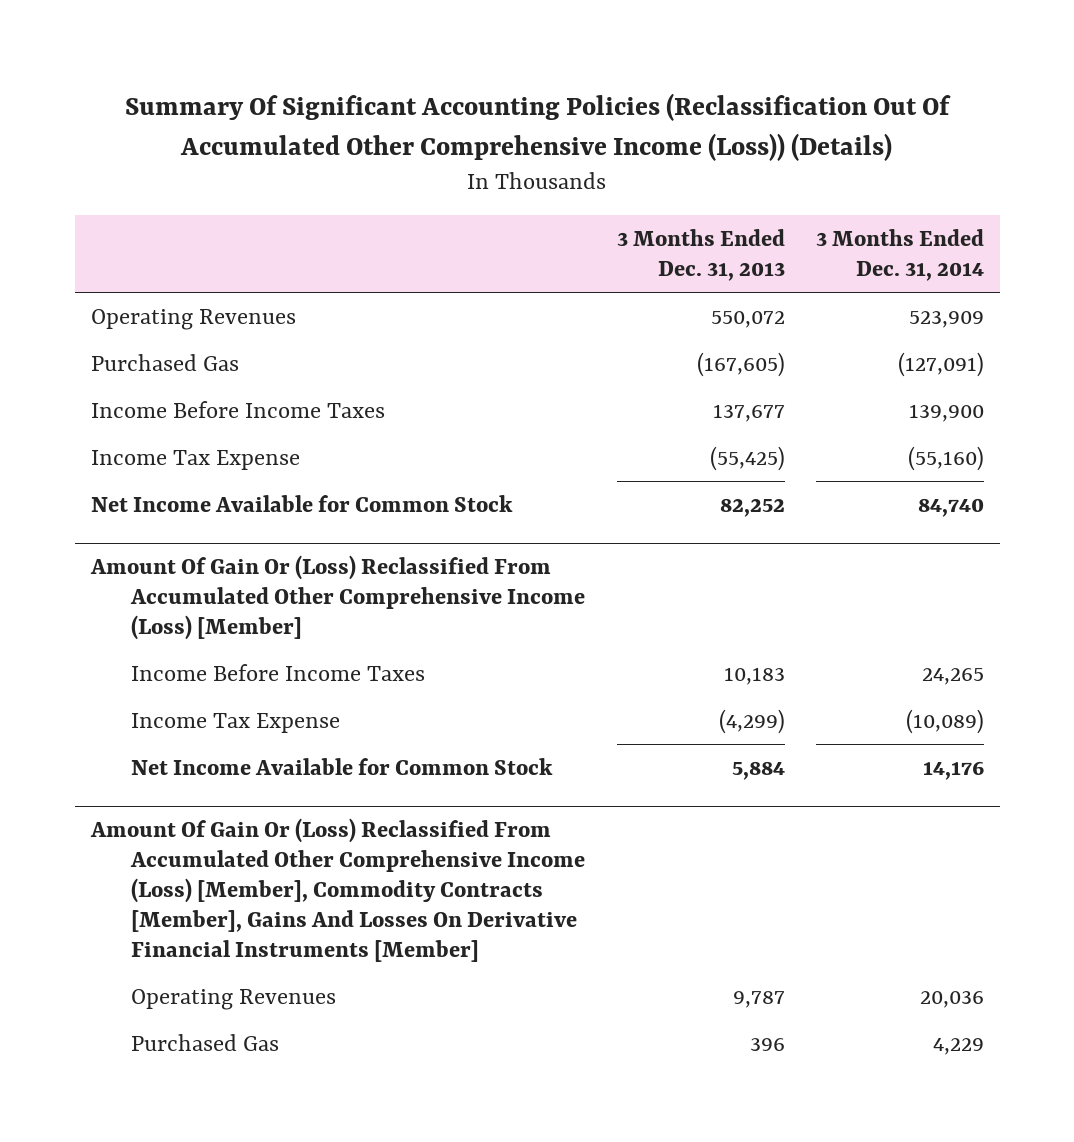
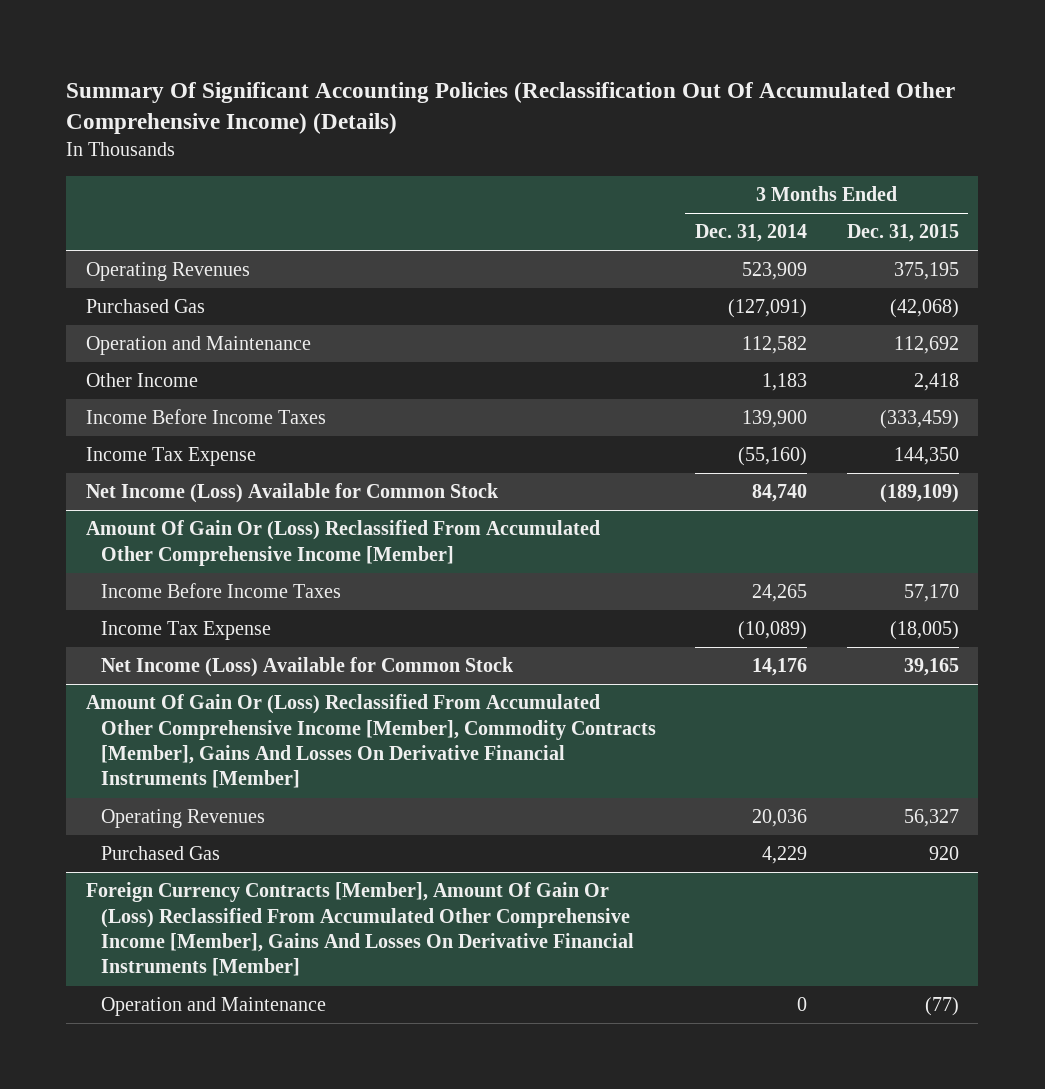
- Summary Of Significant Accounting Policies (Reclassification Out Of Accumulated Other Comprehensive Income (Loss)) (Details)
+ Summary Of Significant Accounting Policies (Reclassification Out Of Accumulated Other Comprehensive Income) (Details)
- | 3 Months Ended Dec. 31, 2013 | 3 Months Ended Dec. 31, 2014
+ | 3 Months Ended Dec. 31, 2014 | 3 Months Ended Dec. 31, 2015
+ Operation and Maintenance | 112,582 | 112,692
+ Other Income | 1,183 | 2,418
- Net Income Available for Common Stock | 82,252 | 84,740
- Amount Of Gain Or (Loss) Reclassified From Accumulated Other Comprehensive Income (Loss) [Member]
+ Net Income (Loss) Available for Common Stock | 84,740 | (189,109)
+ Amount Of Gain Or (Loss) Reclassified From Accumulated Other Comprehensive Income [Member]
- Net Income Available for Common Stock | 5,884 | 14,176
- Amount Of Gain Or (Loss) Reclassified From Accumulated Other Comprehensive Income (Loss) [Member], Commodity Contracts [Member], Gains And Losses On Derivative Financial Instruments [Member]
+ Net Income (Loss) Available for Common Stock | 14,176 | 39,165
+ Amount Of Gain Or (Loss) Reclassified From Accumulated Other Comprehensive Income [Member], Commodity Contracts [Member], Gains And Losses On Derivative Financial Instruments [Member]
+ Foreign Currency Contracts [Member], Amount Of Gain Or (Loss) Reclassified From Accumulated Other Comprehensive Income [Member], Gains And Losses On Derivative Financial Instruments [Member]
+ Operation and Maintenance | 0 | (77)

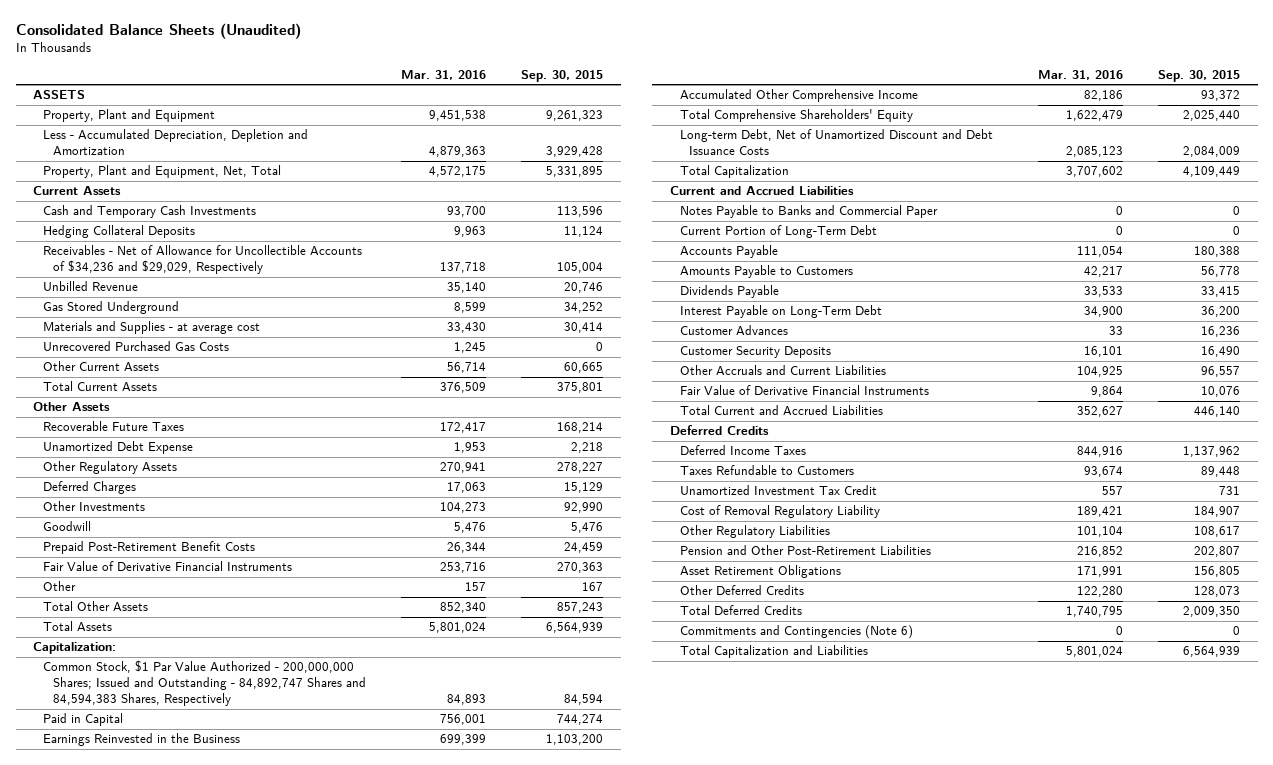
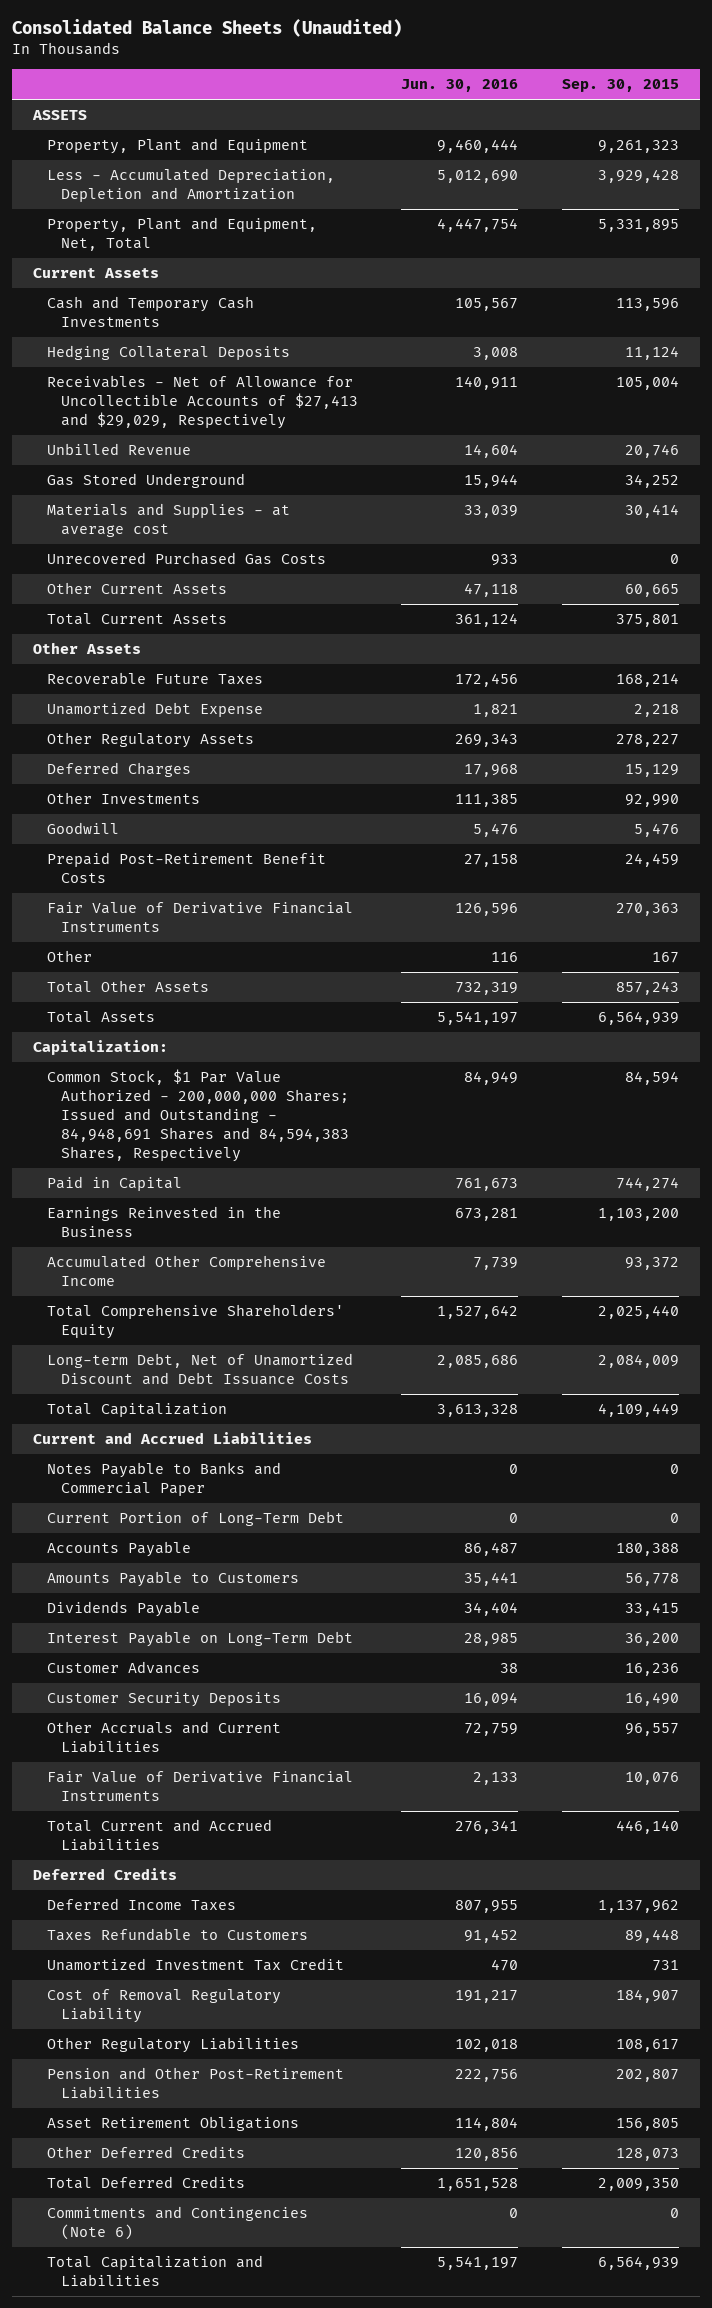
- | Mar. 31, 2016 | Sep. 30, 2015
+ | Jun. 30, 2016 | Sep. 30, 2015
- Receivables - Net of Allowance for Uncollectible Accounts of $34,236 and $29,029, Respectively | 137,718 | 105,004
+ Receivables - Net of Allowance for Uncollectible Accounts of $27,413 and $29,029, Respectively | 140,911 | 105,004
- Common Stock, $1 Par Value Authorized - 200,000,000 Shares; Issued and Outstanding - 84,892,747 Shares and 84,594,383 Shares, Respectively | 84,893 | 84,594
+ Common Stock, $1 Par Value Authorized - 200,000,000 Shares; Issued and Outstanding - 84,948,691 Shares and 84,594,383 Shares, Respectively | 84,949 | 84,594

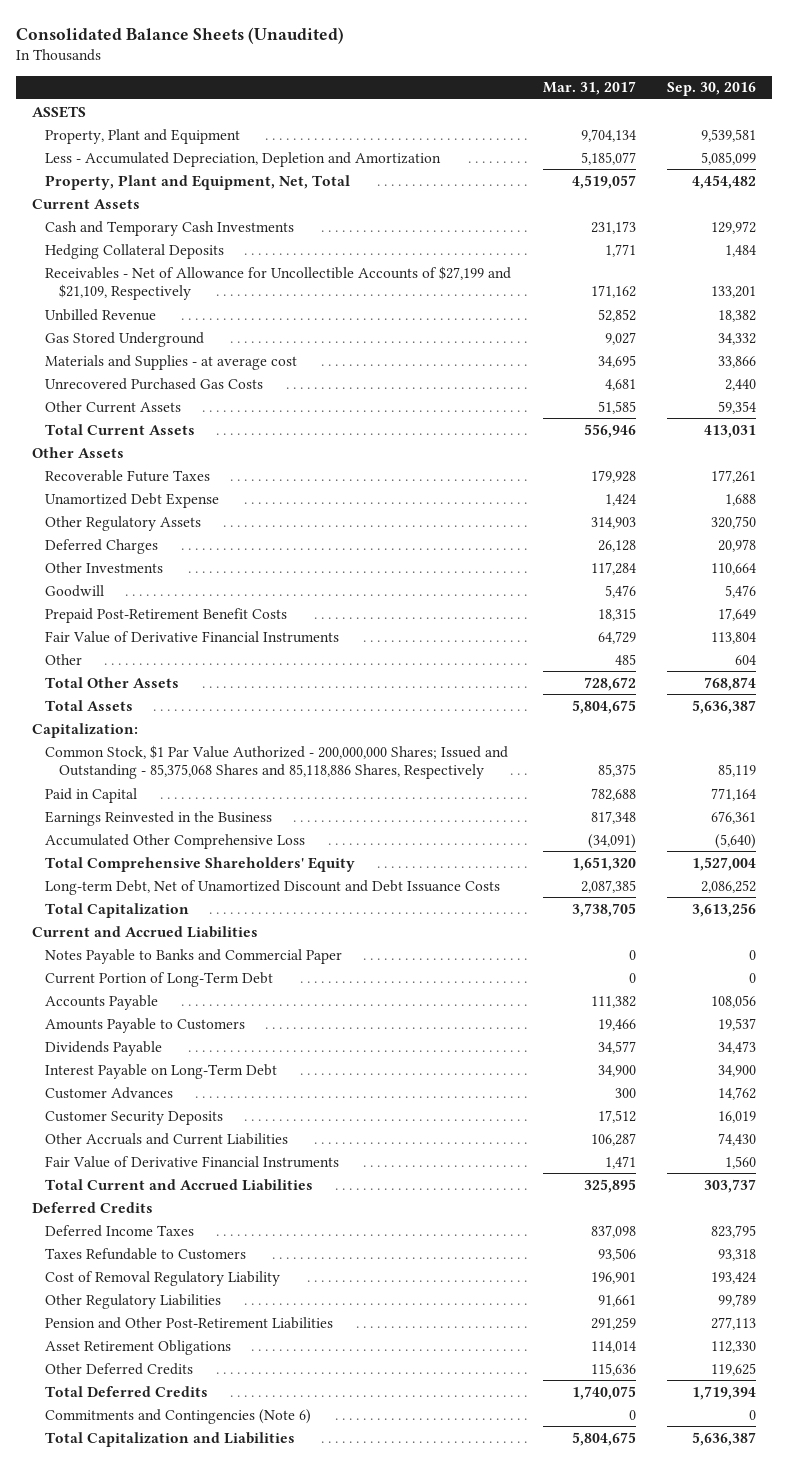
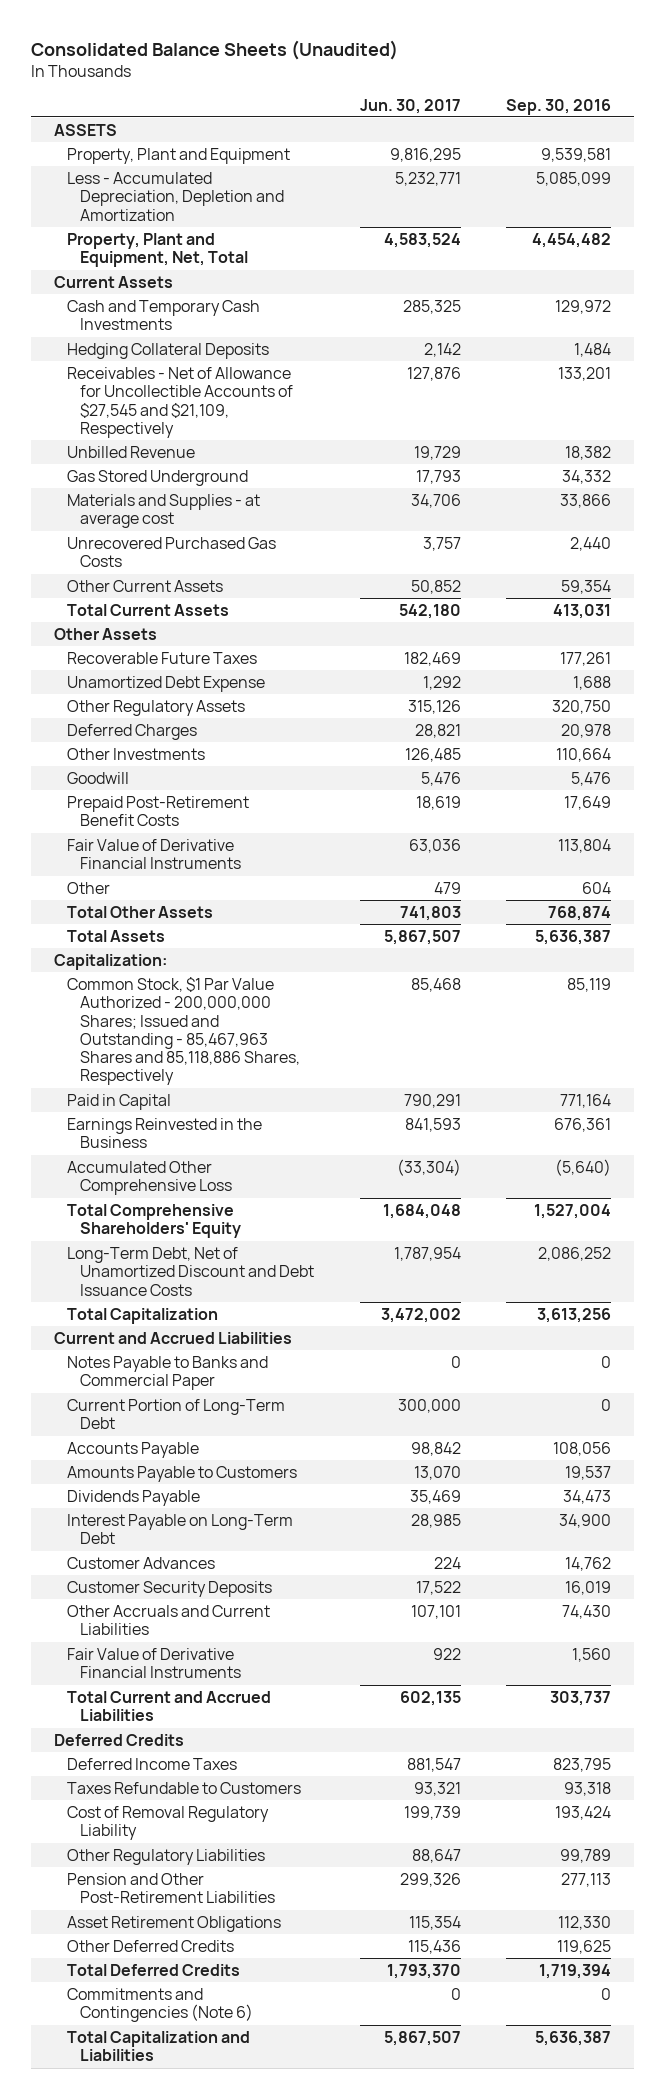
- | Mar. 31, 2017 | Sep. 30, 2016
+ | Jun. 30, 2017 | Sep. 30, 2016
- Receivables - Net of Allowance for Uncollectible Accounts of $27,199 and $21,109, Respectively | 171,162 | 133,201
+ Receivables - Net of Allowance for Uncollectible Accounts of $27,545 and $21,109, Respectively | 127,876 | 133,201
- Common Stock, $1 Par Value Authorized - 200,000,000 Shares; Issued and Outstanding - 85,375,068 Shares and 85,118,886 Shares, Respectively | 85,375 | 85,119
+ Common Stock, $1 Par Value Authorized - 200,000,000 Shares; Issued and Outstanding - 85,467,963 Shares and 85,118,886 Shares, Respectively | 85,468 | 85,119
- Long-term Debt, Net of Unamortized Discount and Debt Issuance Costs | 2,087,385 | 2,086,252
+ Long-Term Debt, Net of Unamortized Discount and Debt Issuance Costs | 1,787,954 | 2,086,252

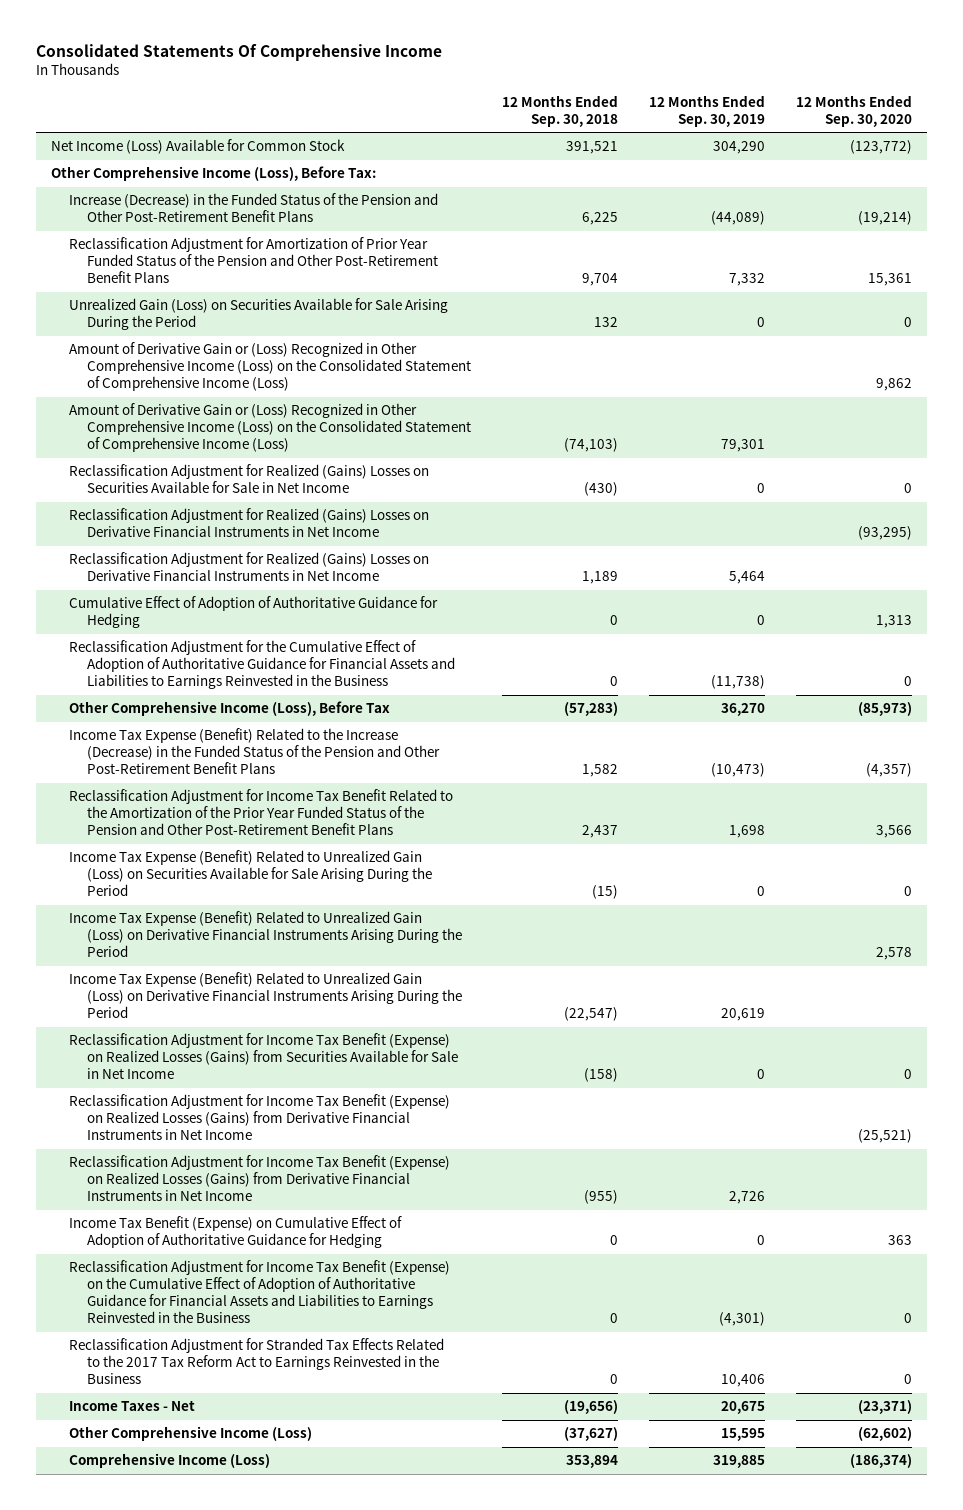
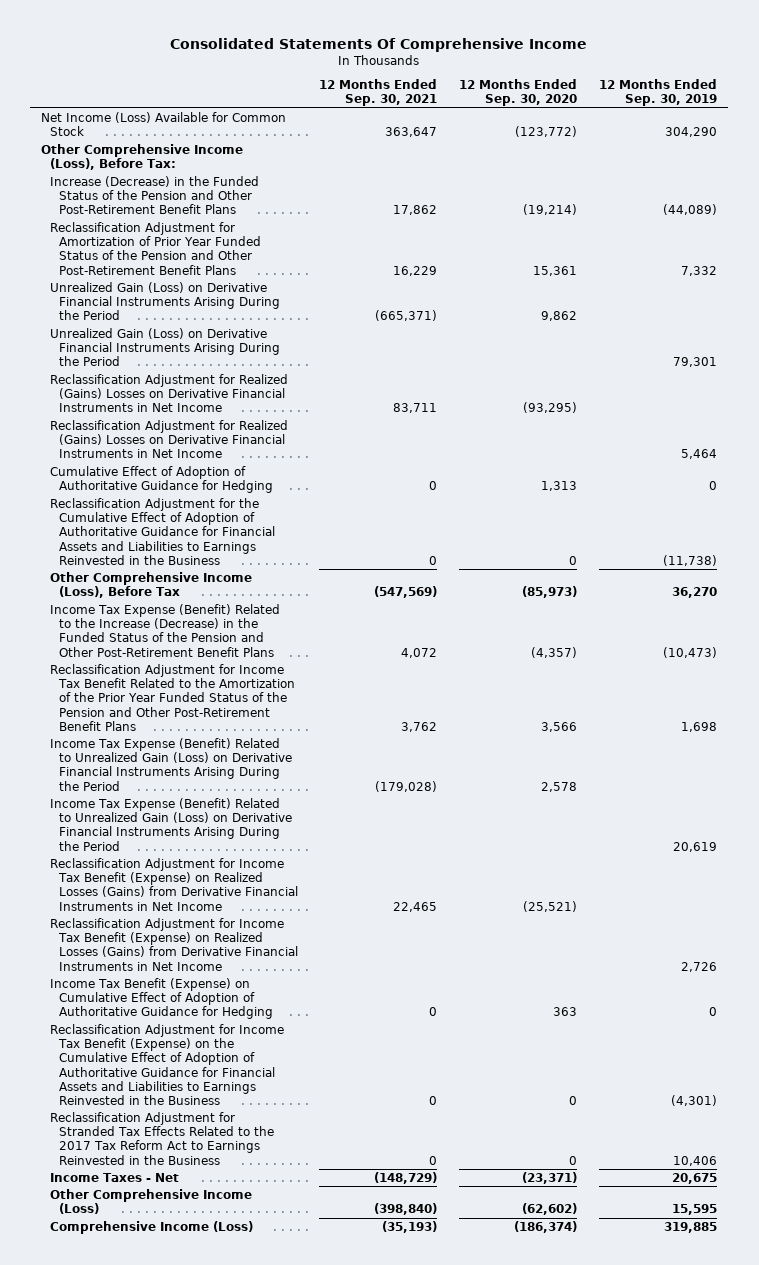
- | 12 Months Ended Sep. 30, 2018 | 12 Months Ended Sep. 30, 2019 | 12 Months Ended Sep. 30, 2020
+ | 12 Months Ended Sep. 30, 2021 | 12 Months Ended Sep. 30, 2020 | 12 Months Ended Sep. 30, 2019
- Unrealized Gain (Loss) on Securities Available for Sale Arising During the Period | 132 | 0 | 0
- Amount of Derivative Gain or (Loss) Recognized in Other Comprehensive Income (Loss) on the Consolidated Statement of Comprehensive Income (Loss) | | | 9,862
- Amount of Derivative Gain or (Loss) Recognized in Other Comprehensive Income (Loss) on the Consolidated Statement of Comprehensive Income (Loss) | (74,103) | 79,301 |
- Reclassification Adjustment for Realized (Gains) Losses on Securities Available for Sale in Net Income | (430) | 0 | 0
+ Unrealized Gain (Loss) on Derivative Financial Instruments Arising During the Period | (665,371) | 9,862 |
+ Unrealized Gain (Loss) on Derivative Financial Instruments Arising During the Period | | | 79,301
- Income Tax Expense (Benefit) Related to Unrealized Gain (Loss) on Securities Available for Sale Arising During the Period | (15) | 0 | 0
- Reclassification Adjustment for Income Tax Benefit (Expense) on Realized Losses (Gains) from Securities Available for Sale in Net Income | (158) | 0 | 0

